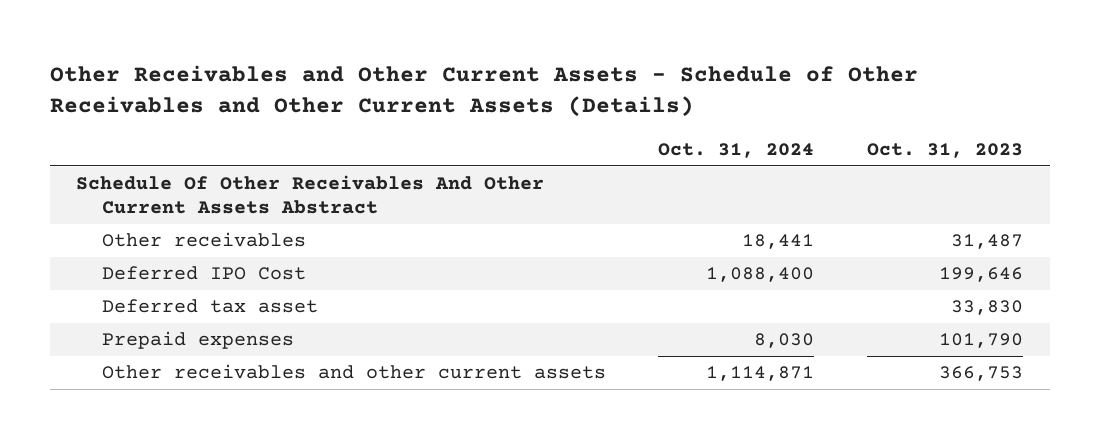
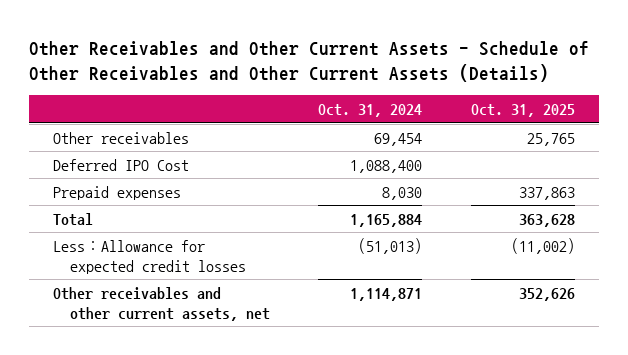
- | Oct. 31, 2024 | Oct. 31, 2023
+ | Oct. 31, 2024 | Oct. 31, 2025
- Schedule Of Other Receivables And Other Current Assets Abstract
- Other receivables | 18,441 | 31,487
+ Other receivables | 69,454 | 25,765
- Deferred tax asset | | 33,830
- Other receivables and other current assets | 1,114,871 | 366,753
+ Total | 1,165,884 | 363,628
+ Less：Allowance for expected credit losses | (51,013) | (11,002)
+ Other receivables and other current assets, net | 1,114,871 | 352,626

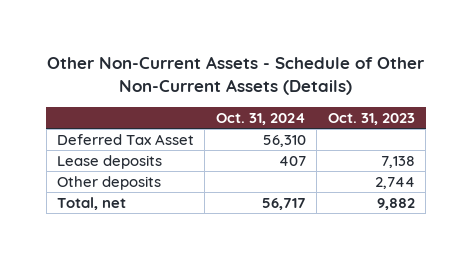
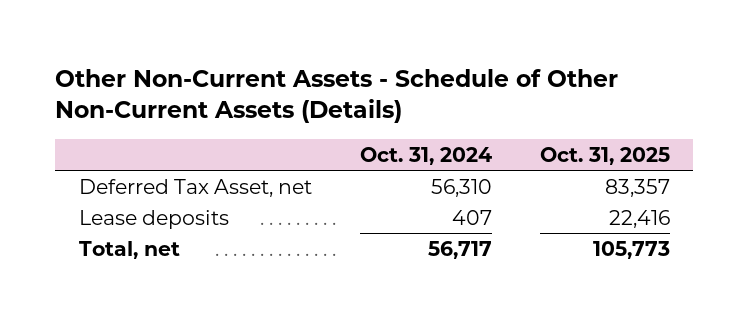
- | Oct. 31, 2024 | Oct. 31, 2023
+ | Oct. 31, 2024 | Oct. 31, 2025
- Deferred Tax Asset | 56,310 |
+ Deferred Tax Asset, net | 56,310 | 83,357
- Other deposits | | 2,744

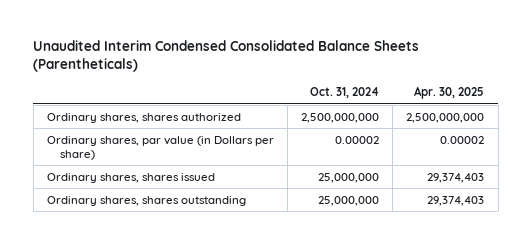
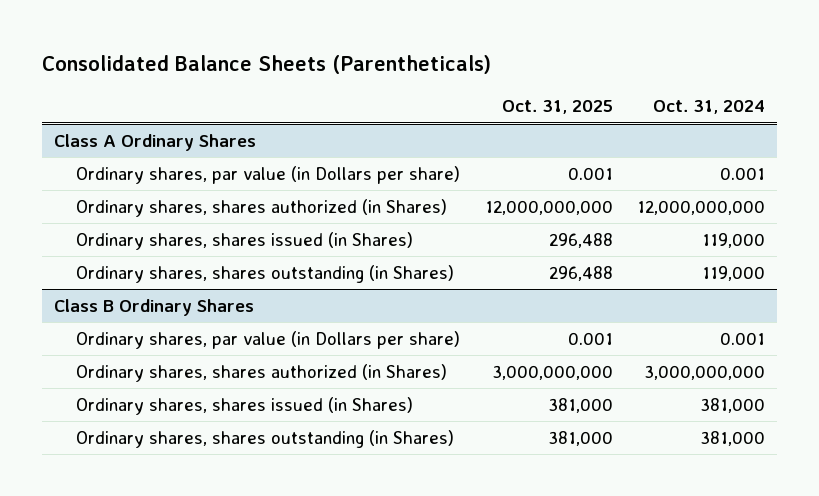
- Unaudited Interim Condensed Consolidated Balance Sheets (Parentheticals)
+ Consolidated Balance Sheets (Parentheticals)
- | Oct. 31, 2024 | Apr. 30, 2025
+ | Oct. 31, 2025 | Oct. 31, 2024
- Ordinary shares, shares authorized | 2,500,000,000 | 2,500,000,000
- Ordinary shares, par value (in Dollars per share) | 0.00002 | 0.00002
- Ordinary shares, shares issued | 25,000,000 | 29,374,403
- Ordinary shares, shares outstanding | 25,000,000 | 29,374,403
+ Class A Ordinary Shares
+ Ordinary shares, par value (in Dollars per share) | 0.001 | 0.001
+ Ordinary shares, shares authorized (in Shares) | 12,000,000,000 | 12,000,000,000
+ Ordinary shares, shares issued (in Shares) | 296,488 | 119,000
+ Ordinary shares, shares outstanding (in Shares) | 296,488 | 119,000
+ Class B Ordinary Shares
+ Ordinary shares, par value (in Dollars per share) | 0.001 | 0.001
+ Ordinary shares, shares authorized (in Shares) | 3,000,000,000 | 3,000,000,000
+ Ordinary shares, shares issued (in Shares) | 381,000 | 381,000
+ Ordinary shares, shares outstanding (in Shares) | 381,000 | 381,000

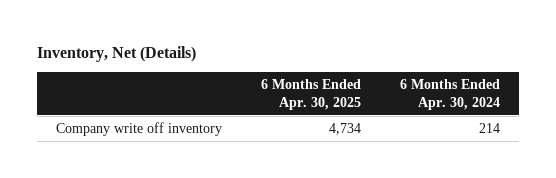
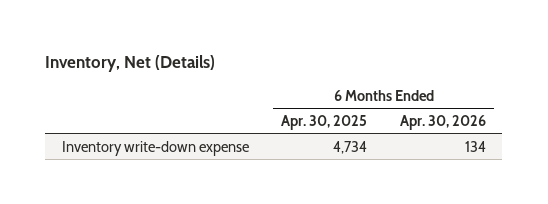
- | 6 Months Ended Apr. 30, 2025 | 6 Months Ended Apr. 30, 2024
+ | 6 Months Ended Apr. 30, 2025 | 6 Months Ended Apr. 30, 2026
- Company write off inventory | 4,734 | 214
+ Inventory write-down expense | 4,734 | 134

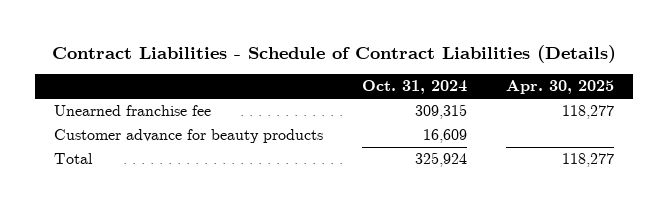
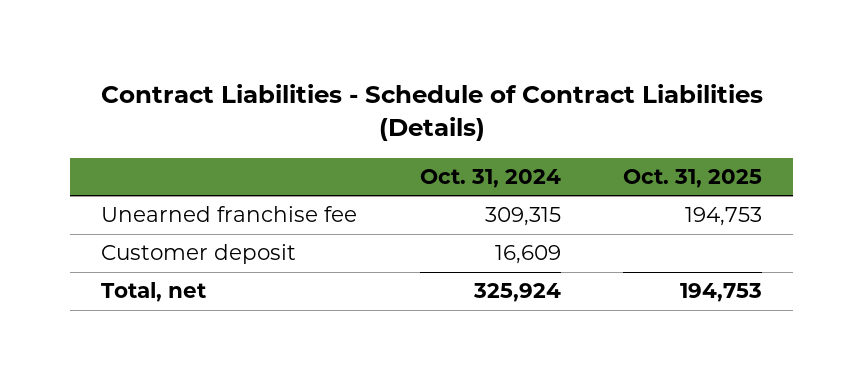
- | Oct. 31, 2024 | Apr. 30, 2025
+ | Oct. 31, 2024 | Oct. 31, 2025
- Customer advance for beauty products | 16,609 |
- Total | 325,924 | 118,277
+ Customer deposit | 16,609 |
+ Total, net | 325,924 | 194,753

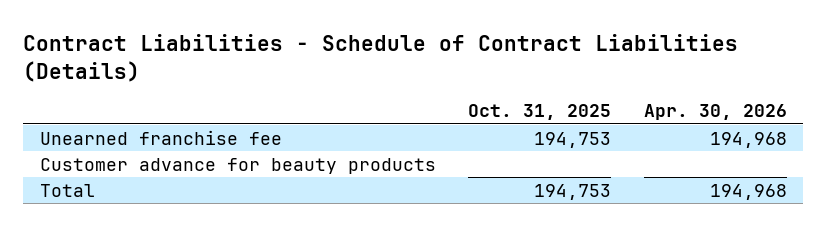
- | Oct. 31, 2024 | Oct. 31, 2025
+ | Oct. 31, 2025 | Apr. 30, 2026
- Customer deposit | 16,609 |
- Total, net | 325,924 | 194,753
+ Customer advance for beauty products
+ Total | 194,753 | 194,968

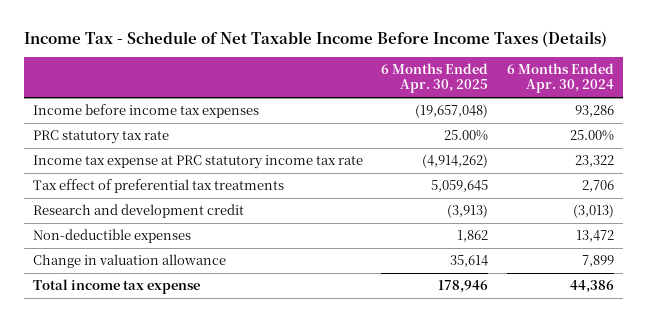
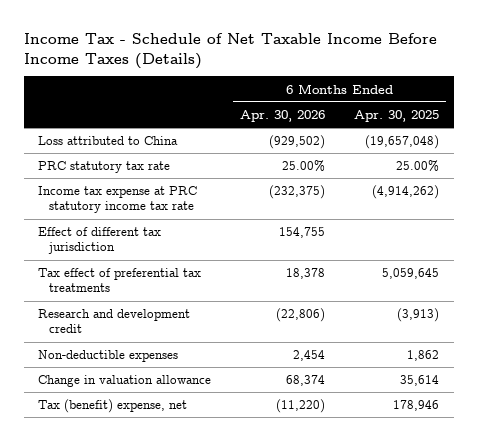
- | 6 Months Ended Apr. 30, 2025 | 6 Months Ended Apr. 30, 2024
+ | 6 Months Ended Apr. 30, 2026 | 6 Months Ended Apr. 30, 2025
- Income before income tax expenses | (19,657,048) | 93,286
+ Loss attributed to China | (929,502) | (19,657,048)
+ Effect of different tax jurisdiction | 154,755 |
- Total income tax expense | 178,946 | 44,386
+ Tax (benefit) expense, net | (11,220) | 178,946

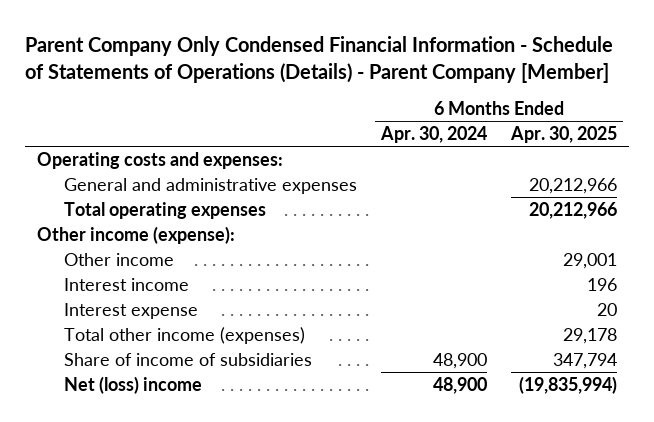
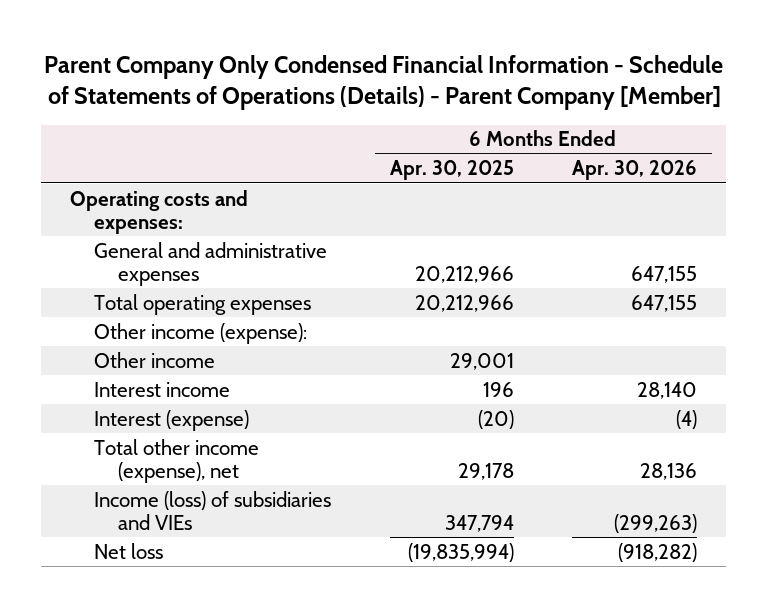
- | 6 Months Ended Apr. 30, 2024 | 6 Months Ended Apr. 30, 2025
+ | 6 Months Ended Apr. 30, 2025 | 6 Months Ended Apr. 30, 2026
- Interest expense | | 20
- Total other income (expenses) | | 29,178
- Share of income of subsidiaries | 48,900 | 347,794
- Net (loss) income | 48,900 | (19,835,994)
+ Interest (expense) | (20) | (4)
+ Total other income (expense), net | 29,178 | 28,136
+ Income (loss) of subsidiaries and VIEs | 347,794 | (299,263)
+ Net loss | (19,835,994) | (918,282)

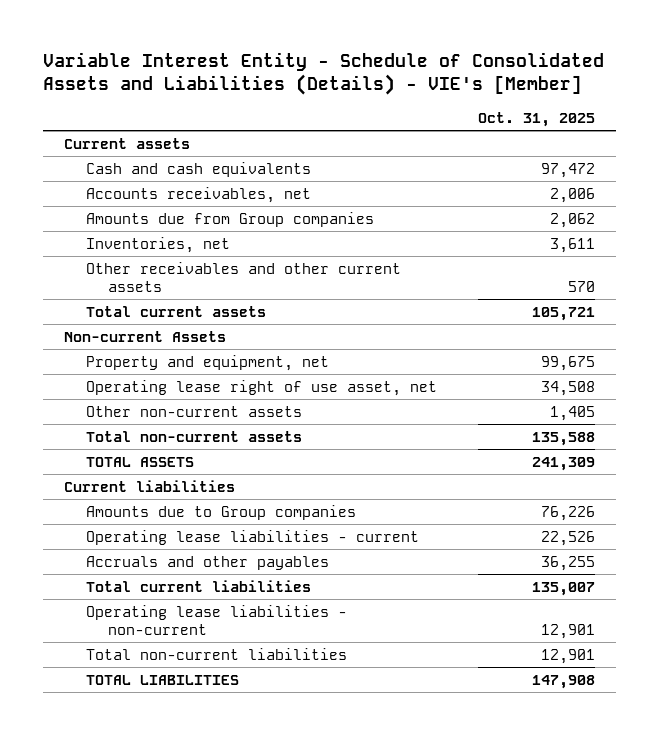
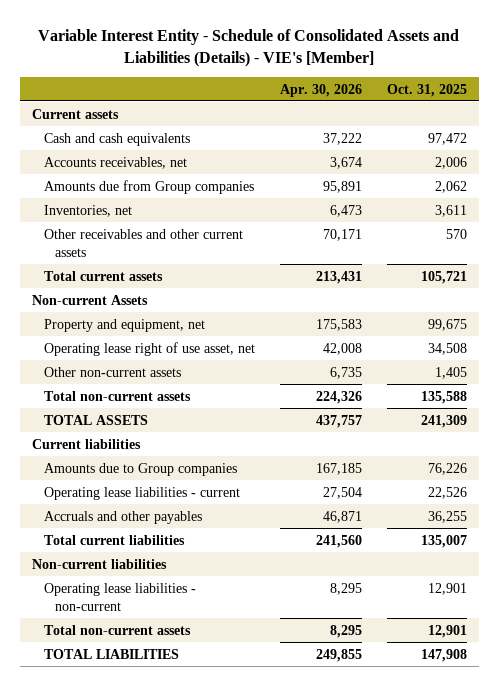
- | Oct. 31, 2025
+ | Apr. 30, 2026 | Oct. 31, 2025
+ Non-current liabilities
- Total non-current liabilities | 12,901
+ Total non-current assets | 8,295 | 12,901

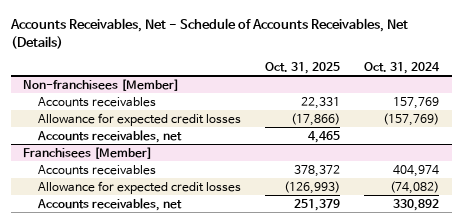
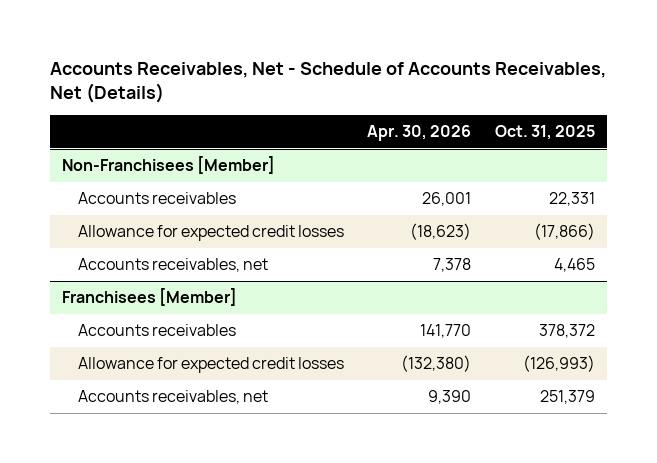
- | Oct. 31, 2025 | Oct. 31, 2024
+ | Apr. 30, 2026 | Oct. 31, 2025
- Non-franchisees [Member]
+ Non-Franchisees [Member]

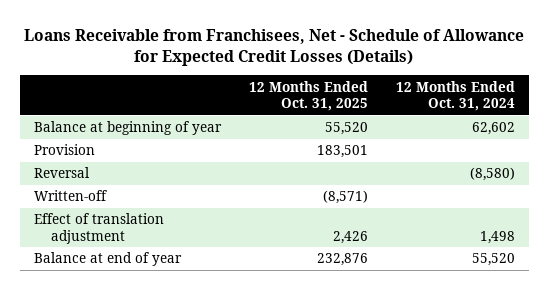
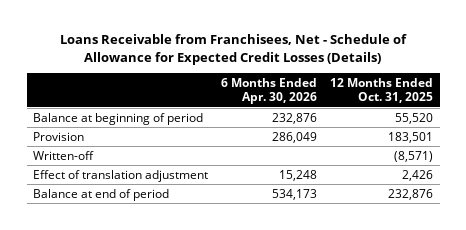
- | 12 Months Ended Oct. 31, 2025 | 12 Months Ended Oct. 31, 2024
+ | 6 Months Ended Apr. 30, 2026 | 12 Months Ended Oct. 31, 2025
- Balance at beginning of year | 55,520 | 62,602
+ Balance at beginning of period | 232,876 | 55,520
- Reversal | | (8,580)
- Balance at end of year | 232,876 | 55,520
+ Balance at end of period | 534,173 | 232,876

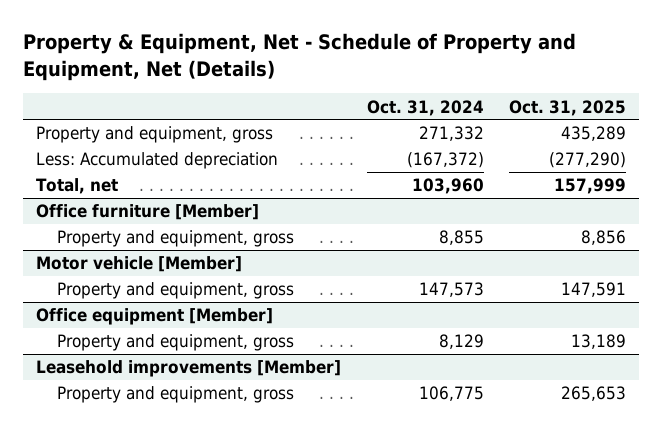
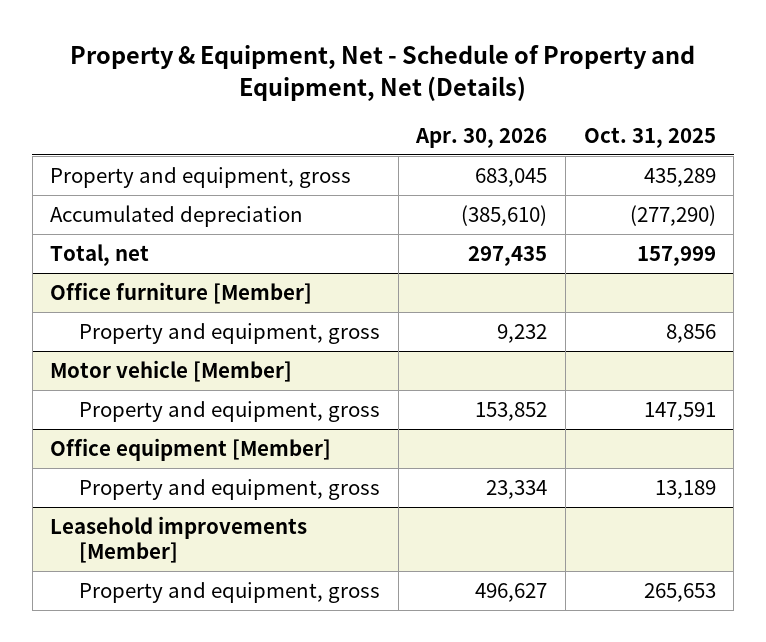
- | Oct. 31, 2024 | Oct. 31, 2025
+ | Apr. 30, 2026 | Oct. 31, 2025
- Less: Accumulated depreciation | (167,372) | (277,290)
+ Accumulated depreciation | (385,610) | (277,290)

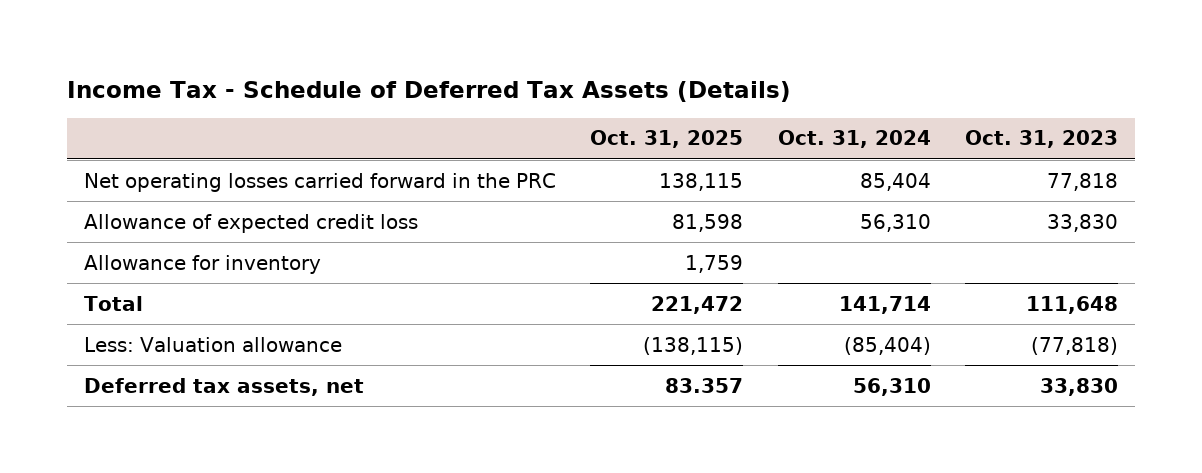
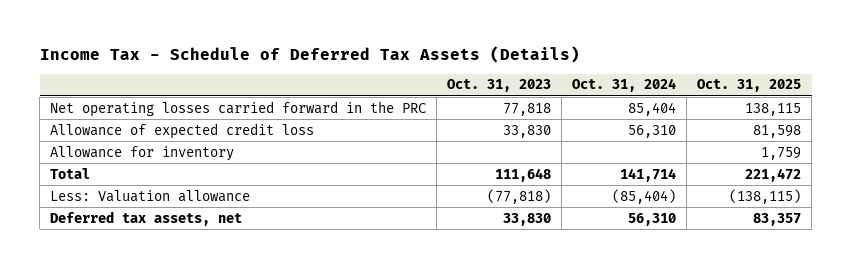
- | Oct. 31, 2025 | Oct. 31, 2024 | Oct. 31, 2023
+ | Oct. 31, 2023 | Oct. 31, 2024 | Oct. 31, 2025
- Deferred tax assets, net | 83.357 | 56,310 | 33,830
+ Deferred tax assets, net | 33,830 | 56,310 | 83,357

